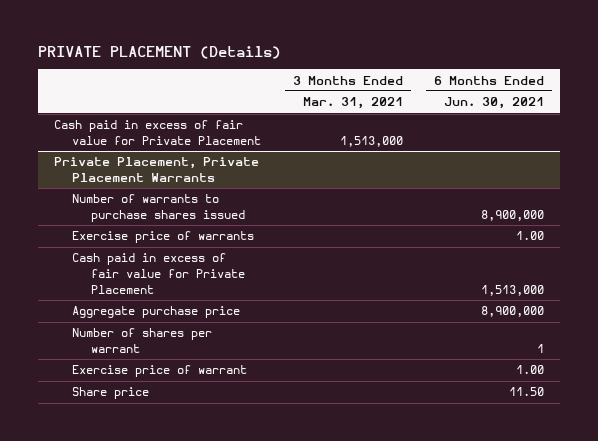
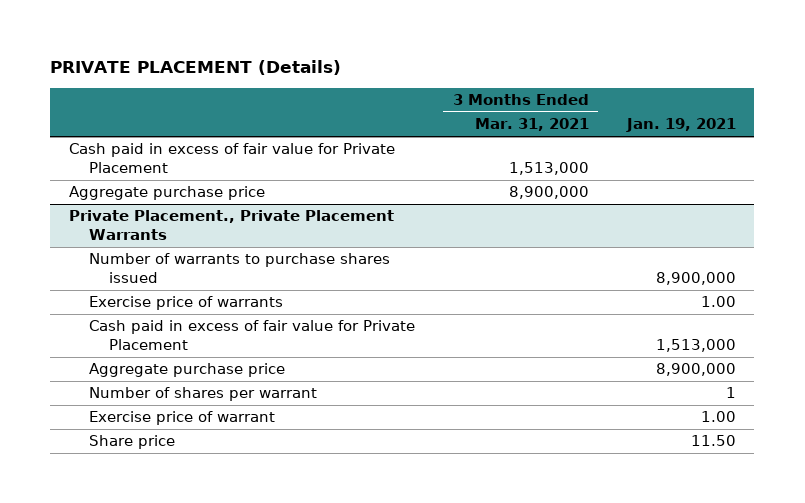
- | 3 Months Ended Mar. 31, 2021 | 6 Months Ended Jun. 30, 2021
+ | 3 Months Ended Mar. 31, 2021 | Jan. 19, 2021
- Private Placement, Private Placement Warrants
+ Aggregate purchase price | 8,900,000 |
+ Private Placement., Private Placement Warrants

